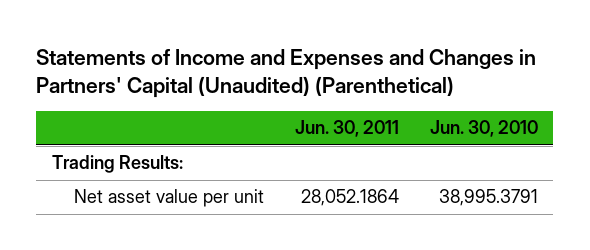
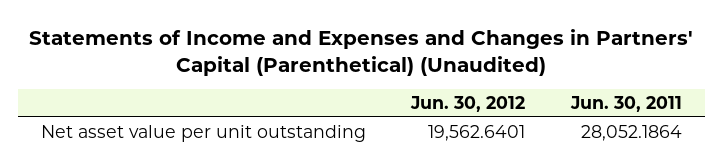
- Statements of Income and Expenses and Changes in Partners' Capital (Unaudited) (Parenthetical)
+ Statements of Income and Expenses and Changes in Partners' Capital (Parenthetical) (Unaudited)
- | Jun. 30, 2011 | Jun. 30, 2010
+ | Jun. 30, 2012 | Jun. 30, 2011
- Trading Results:
- Net asset value per unit | 28,052.1864 | 38,995.3791
+ Net asset value per unit outstanding | 19,562.6401 | 28,052.1864

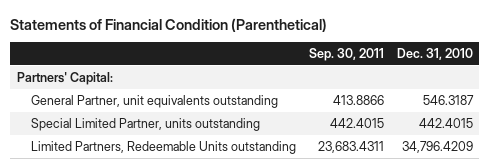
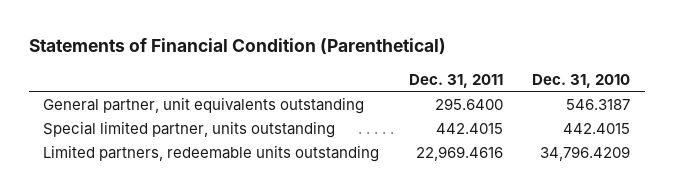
- | Sep. 30, 2011 | Dec. 31, 2010
+ | Dec. 31, 2011 | Dec. 31, 2010
- Partners' Capital:
- General Partner, unit equivalents outstanding | 413.8866 | 546.3187
- Special Limited Partner, units outstanding | 442.4015 | 442.4015
- Limited Partners, Redeemable Units outstanding | 23,683.4311 | 34,796.4209
+ General partner, unit equivalents outstanding | 295.6400 | 546.3187
+ Special limited partner, units outstanding | 442.4015 | 442.4015
+ Limited partners, redeemable units outstanding | 22,969.4616 | 34,796.4209

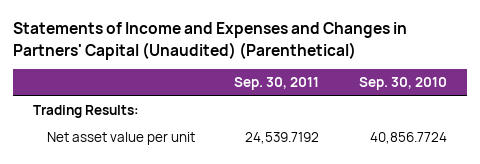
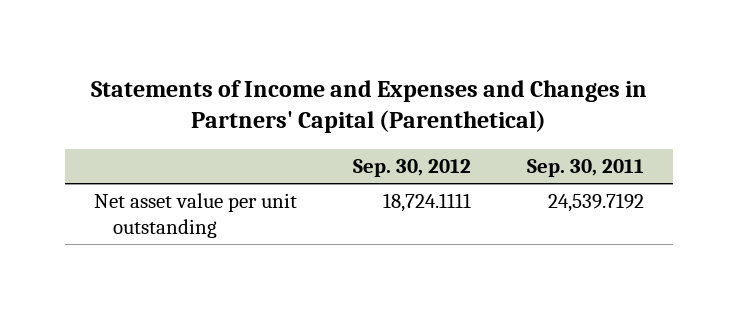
- Statements of Income and Expenses and Changes in Partners' Capital (Unaudited) (Parenthetical)
+ Statements of Income and Expenses and Changes in Partners' Capital (Parenthetical)
- | Sep. 30, 2011 | Sep. 30, 2010
+ | Sep. 30, 2012 | Sep. 30, 2011
- Trading Results:
- Net asset value per unit | 24,539.7192 | 40,856.7724
+ Net asset value per unit outstanding | 18,724.1111 | 24,539.7192

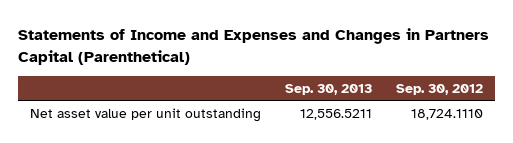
- Statements of Income and Expenses and Changes in Partners' Capital (Parenthetical)
+ Statements of Income and Expenses and Changes in Partners Capital (Parenthetical)
- | Sep. 30, 2012 | Sep. 30, 2011
+ | Sep. 30, 2013 | Sep. 30, 2012
- Net asset value per unit outstanding | 18,724.1111 | 24,539.7192
+ Net asset value per unit outstanding | 12,556.5211 | 18,724.1110

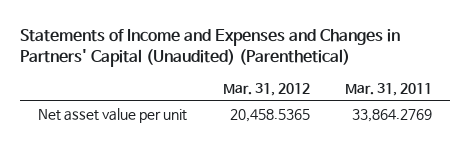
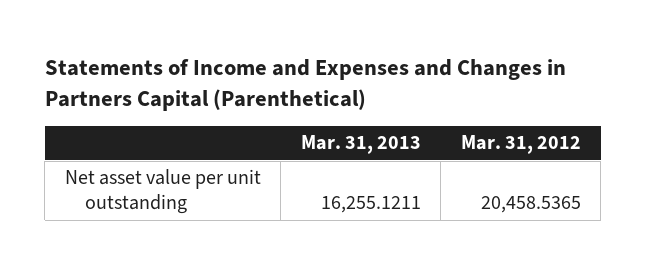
- Statements of Income and Expenses and Changes in Partners' Capital (Unaudited) (Parenthetical)
+ Statements of Income and Expenses and Changes in Partners Capital (Parenthetical)
- | Mar. 31, 2012 | Mar. 31, 2011
+ | Mar. 31, 2013 | Mar. 31, 2012
- Net asset value per unit | 20,458.5365 | 33,864.2769
+ Net asset value per unit outstanding | 16,255.1211 | 20,458.5365

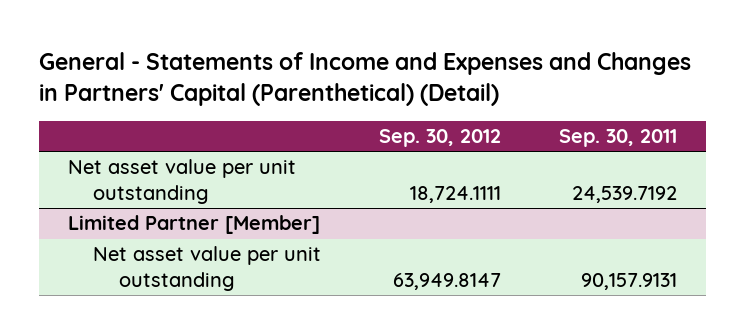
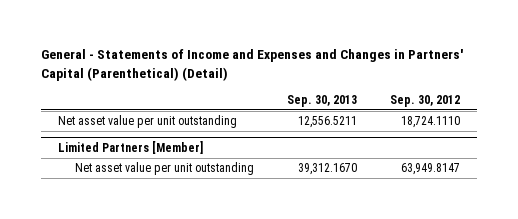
- | Sep. 30, 2012 | Sep. 30, 2011
+ | Sep. 30, 2013 | Sep. 30, 2012
- Net asset value per unit outstanding | 18,724.1111 | 24,539.7192
- Limited Partner [Member]
+ Net asset value per unit outstanding | 12,556.5211 | 18,724.1110
+ Limited Partners [Member]

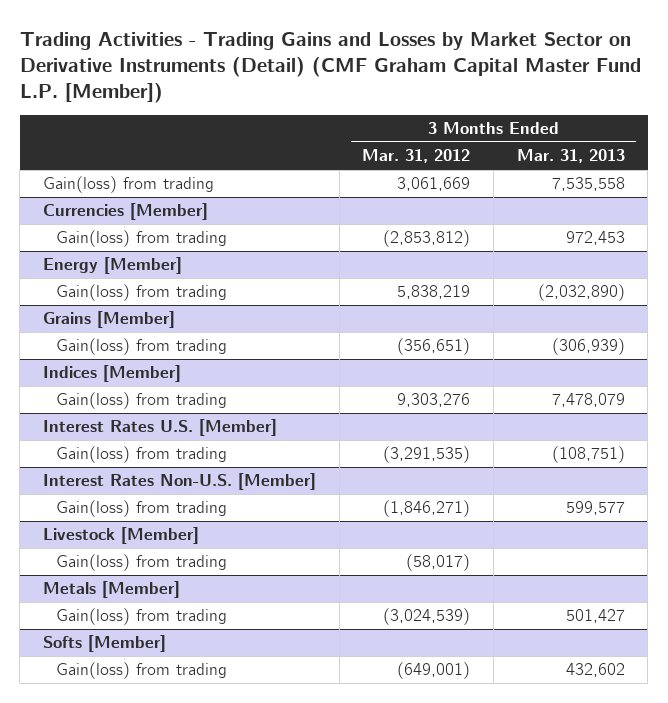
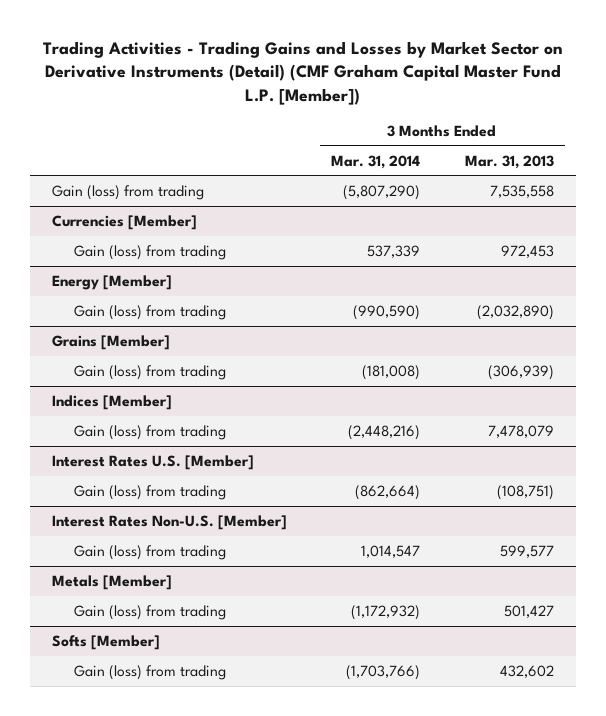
- | 3 Months Ended Mar. 31, 2012 | 3 Months Ended Mar. 31, 2013
+ | 3 Months Ended Mar. 31, 2014 | 3 Months Ended Mar. 31, 2013
- Gain(loss) from trading | 3,061,669 | 7,535,558
+ Gain (loss) from trading | (5,807,290) | 7,535,558
@ Currencies [Member]
- Gain(loss) from trading | (2,853,812) | 972,453
+ Gain (loss) from trading | 537,339 | 972,453
@ Energy [Member]
- Gain(loss) from trading | 5,838,219 | (2,032,890)
+ Gain (loss) from trading | (990,590) | (2,032,890)
@ Grains [Member]
- Gain(loss) from trading | (356,651) | (306,939)
+ Gain (loss) from trading | (181,008) | (306,939)
@ Indices [Member]
- Gain(loss) from trading | 9,303,276 | 7,478,079
+ Gain (loss) from trading | (2,448,216) | 7,478,079
@ Interest Rates U.S. [Member]
- Gain(loss) from trading | (3,291,535) | (108,751)
+ Gain (loss) from trading | (862,664) | (108,751)
@ Interest Rates Non-U.S. [Member]
- Gain(loss) from trading | (1,846,271) | 599,577
- Livestock [Member]
- Gain(loss) from trading | (58,017) |
@ Interest Rates Non-U.S. [Member]
+ Gain (loss) from trading | 1,014,547 | 599,577
@ Metals [Member]
- Gain(loss) from trading | (3,024,539) | 501,427
+ Gain (loss) from trading | (1,172,932) | 501,427
@ Softs [Member]
- Gain(loss) from trading | (649,001) | 432,602
+ Gain (loss) from trading | (1,703,766) | 432,602

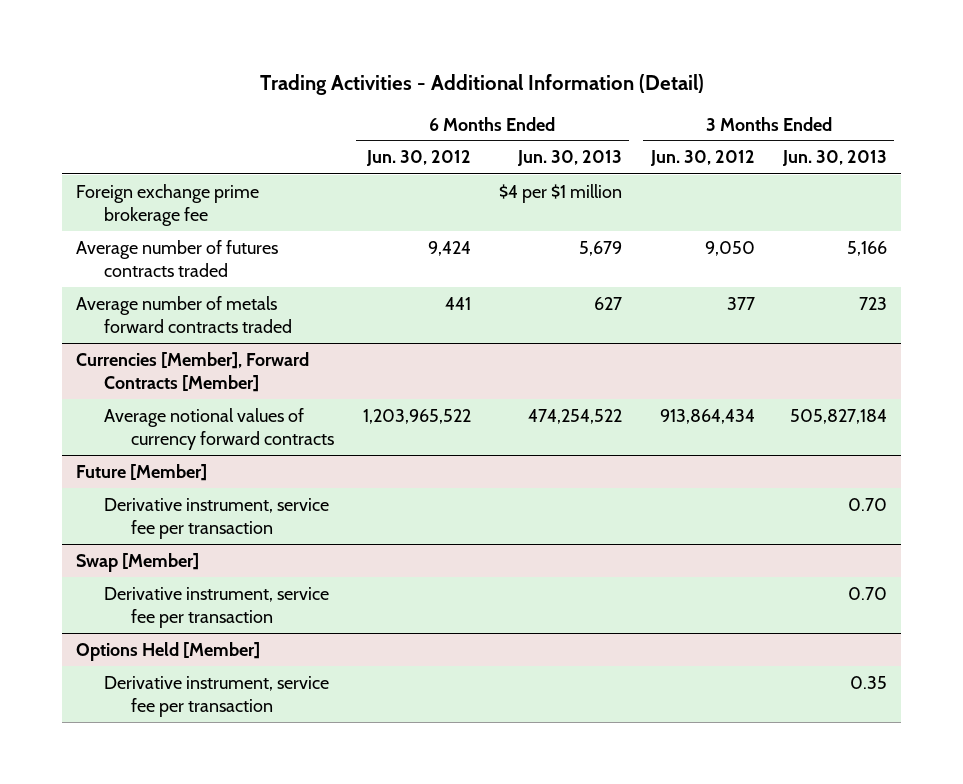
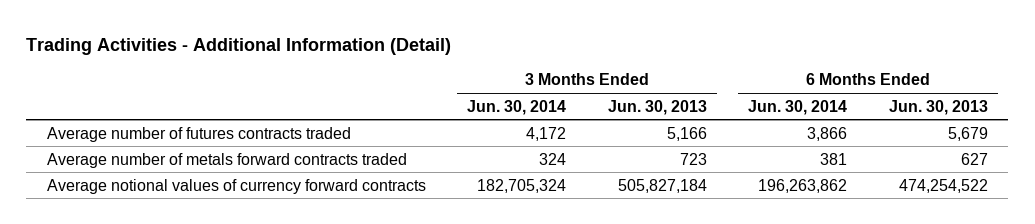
- | 6 Months Ended Jun. 30, 2012 | 6 Months Ended Jun. 30, 2013 | 3 Months Ended Jun. 30, 2012 | 3 Months Ended Jun. 30, 2013
+ | 3 Months Ended Jun. 30, 2014 | 3 Months Ended Jun. 30, 2013 | 6 Months Ended Jun. 30, 2014 | 6 Months Ended Jun. 30, 2013
- Foreign exchange prime brokerage fee | | $4 per $1 million | |
- Currencies [Member], Forward Contracts [Member]
- Future [Member]
- Derivative instrument, service fee per transaction | | | | 0.70
- Swap [Member]
- Derivative instrument, service fee per transaction | | | | 0.70
- Options Held [Member]
- Derivative instrument, service fee per transaction | | | | 0.35

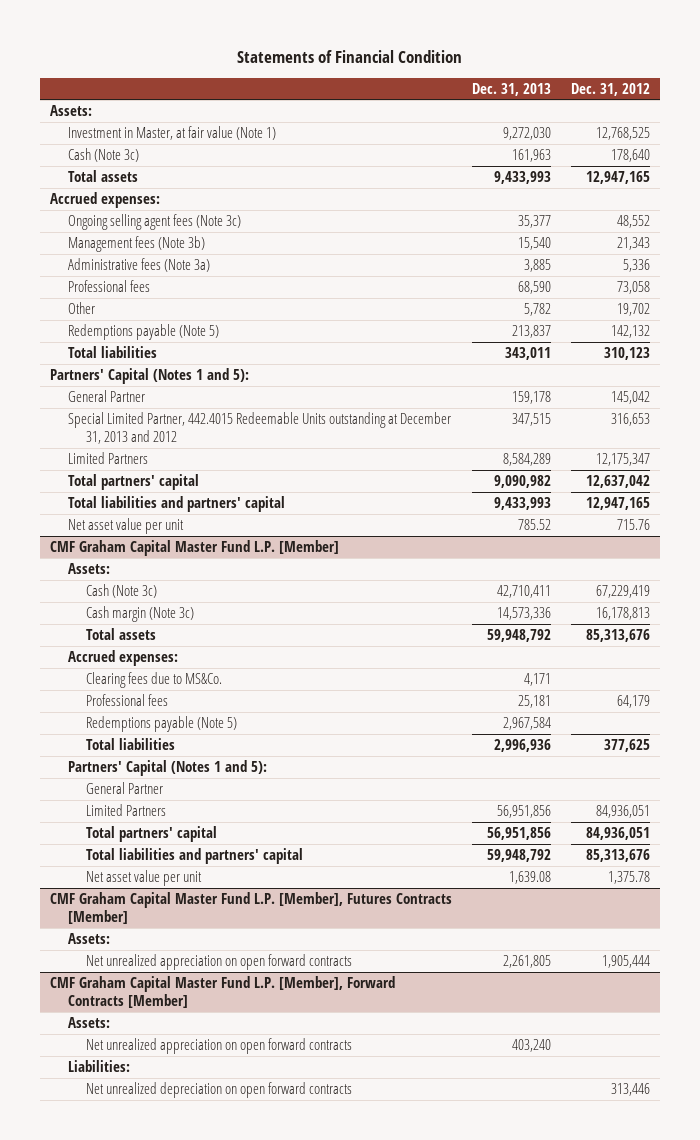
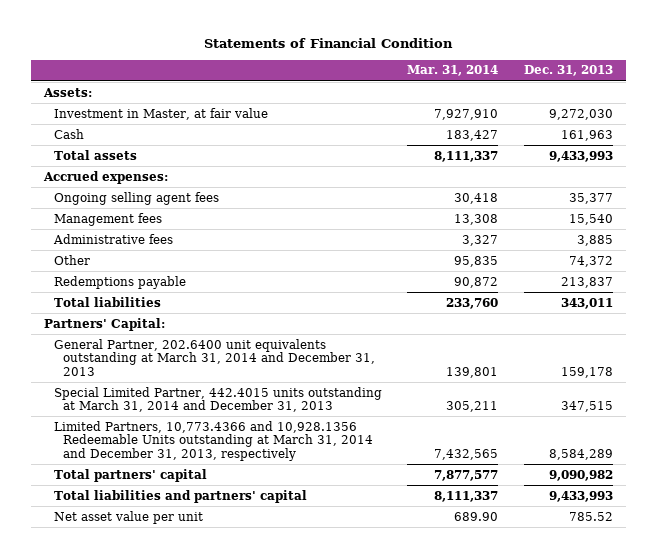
- | Dec. 31, 2013 | Dec. 31, 2012
+ | Mar. 31, 2014 | Dec. 31, 2013
- Investment in Master, at fair value (Note 1) | 9,272,030 | 12,768,525
- Cash (Note 3c) | 161,963 | 178,640
+ Investment in Master, at fair value | 7,927,910 | 9,272,030
+ Cash | 183,427 | 161,963
- Ongoing selling agent fees (Note 3c) | 35,377 | 48,552
- Management fees (Note 3b) | 15,540 | 21,343
- Administrative fees (Note 3a) | 3,885 | 5,336
- Professional fees | 68,590 | 73,058
- Other | 5,782 | 19,702
- Redemptions payable (Note 5) | 213,837 | 142,132
+ Ongoing selling agent fees | 30,418 | 35,377
+ Management fees | 13,308 | 15,540
+ Administrative fees | 3,327 | 3,885
+ Other | 95,835 | 74,372
+ Redemptions payable | 90,872 | 213,837
- Partners' Capital (Notes 1 and 5):
- General Partner | 159,178 | 145,042
- Special Limited Partner, 442.4015 Redeemable Units outstanding at December 31, 2013 and 2012 | 347,515 | 316,653
- Limited Partners | 8,584,289 | 12,175,347
+ Partners' Capital:
+ General Partner, 202.6400 unit equivalents outstanding at March 31, 2014 and December 31, 2013 | 139,801 | 159,178
+ Special Limited Partner, 442.4015 units outstanding at March 31, 2014 and December 31, 2013 | 305,211 | 347,515
+ Limited Partners, 10,773.4366 and 10,928.1356 Redeemable Units outstanding at March 31, 2014 and December 31, 2013, respectively | 7,432,565 | 8,584,289
- CMF Graham Capital Master Fund L.P. [Member]
- Assets:
- Cash (Note 3c) | 42,710,411 | 67,229,419
- Cash margin (Note 3c) | 14,573,336 | 16,178,813
- Total assets | 59,948,792 | 85,313,676
- Accrued expenses:
- Clearing fees due to MS&Co. | 4,171 |
- Professional fees | 25,181 | 64,179
- Redemptions payable (Note 5) | 2,967,584 |
- Total liabilities | 2,996,936 | 377,625
- Partners' Capital (Notes 1 and 5):
- General Partner
- Limited Partners | 56,951,856 | 84,936,051
- Total partners' capital | 56,951,856 | 84,936,051
- Total liabilities and partners' capital | 59,948,792 | 85,313,676
- Net asset value per unit | 1,639.08 | 1,375.78
- CMF Graham Capital Master Fund L.P. [Member], Futures Contracts [Member]
- Assets:
- Net unrealized appreciation on open forward contracts | 2,261,805 | 1,905,444
- CMF Graham Capital Master Fund L.P. [Member], Forward Contracts [Member]
- Assets:
- Net unrealized appreciation on open forward contracts | 403,240 |
- Liabilities:
- Net unrealized depreciation on open forward contracts | | 313,446

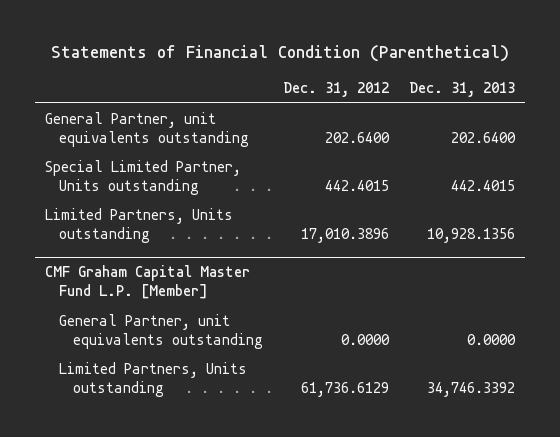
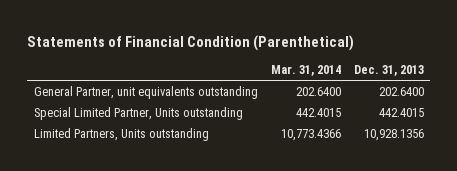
- | Dec. 31, 2012 | Dec. 31, 2013
+ | Mar. 31, 2014 | Dec. 31, 2013
- CMF Graham Capital Master Fund L.P. [Member]
- General Partner, unit equivalents outstanding | 0.0000 | 0.0000
- Limited Partners, Units outstanding | 61,736.6129 | 34,746.3392

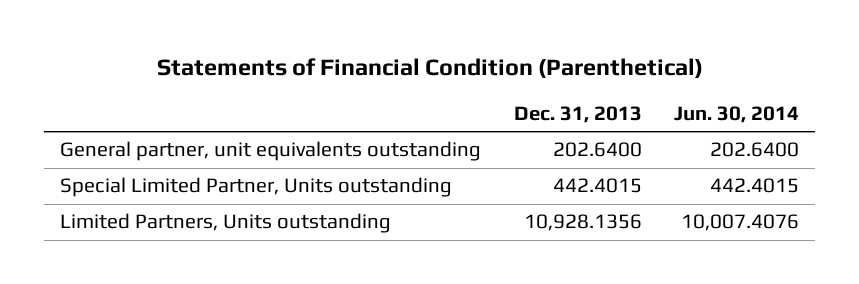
- | Mar. 31, 2014 | Dec. 31, 2013
+ | Dec. 31, 2013 | Jun. 30, 2014
- General Partner, unit equivalents outstanding | 202.6400 | 202.6400
+ General partner, unit equivalents outstanding | 202.6400 | 202.6400

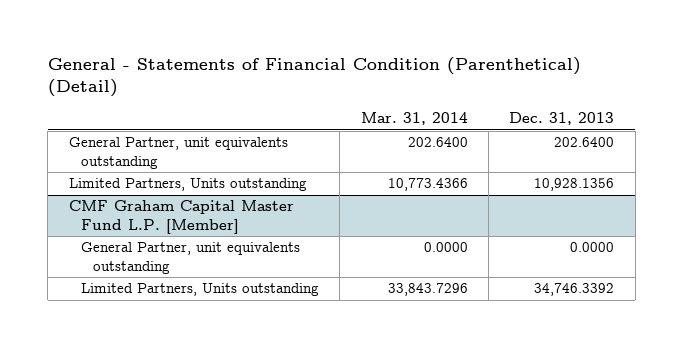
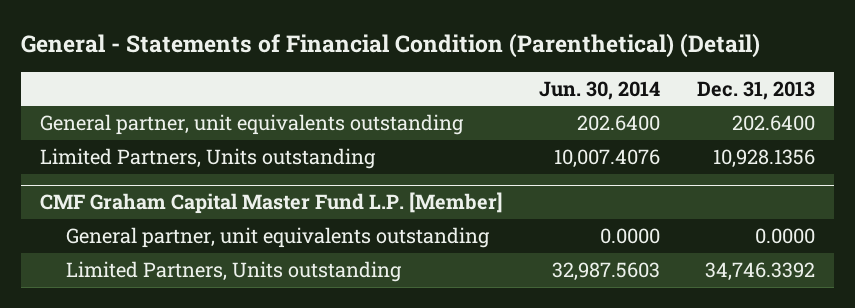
- | Mar. 31, 2014 | Dec. 31, 2013
+ | Jun. 30, 2014 | Dec. 31, 2013
- General Partner, unit equivalents outstanding | 202.6400 | 202.6400
+ General partner, unit equivalents outstanding | 202.6400 | 202.6400
@ CMF Graham Capital Master Fund L.P. [Member]
- General Partner, unit equivalents outstanding | 0.0000 | 0.0000
+ General partner, unit equivalents outstanding | 0.0000 | 0.0000

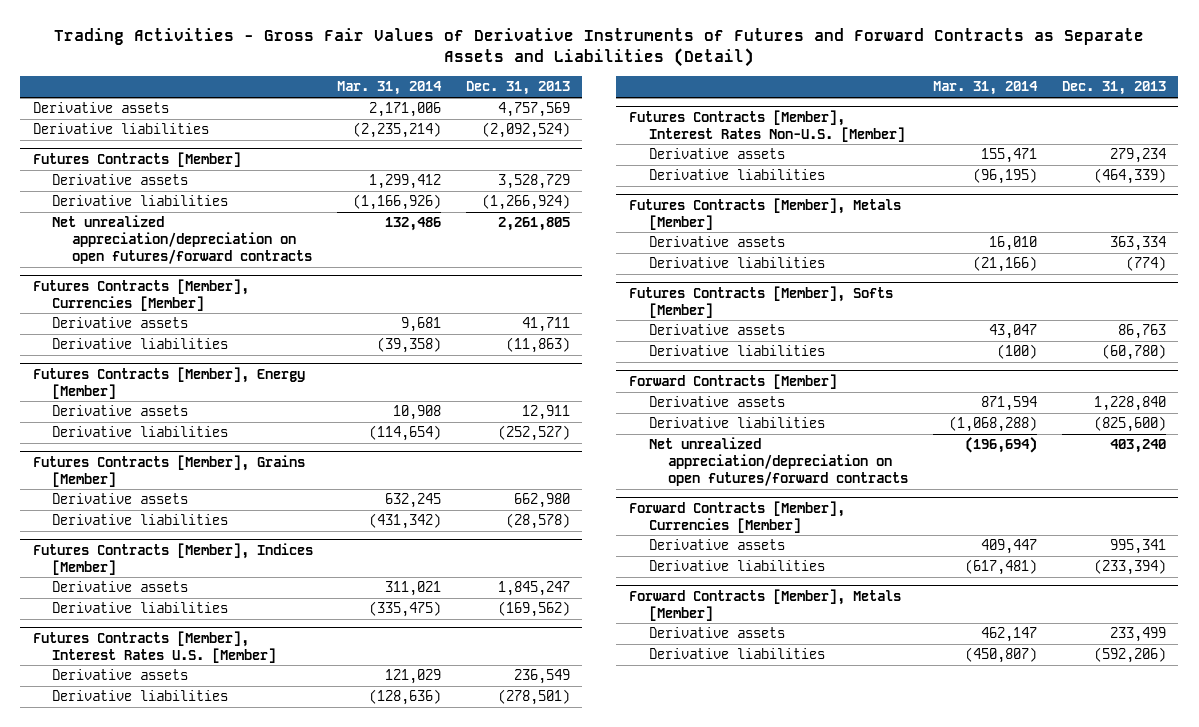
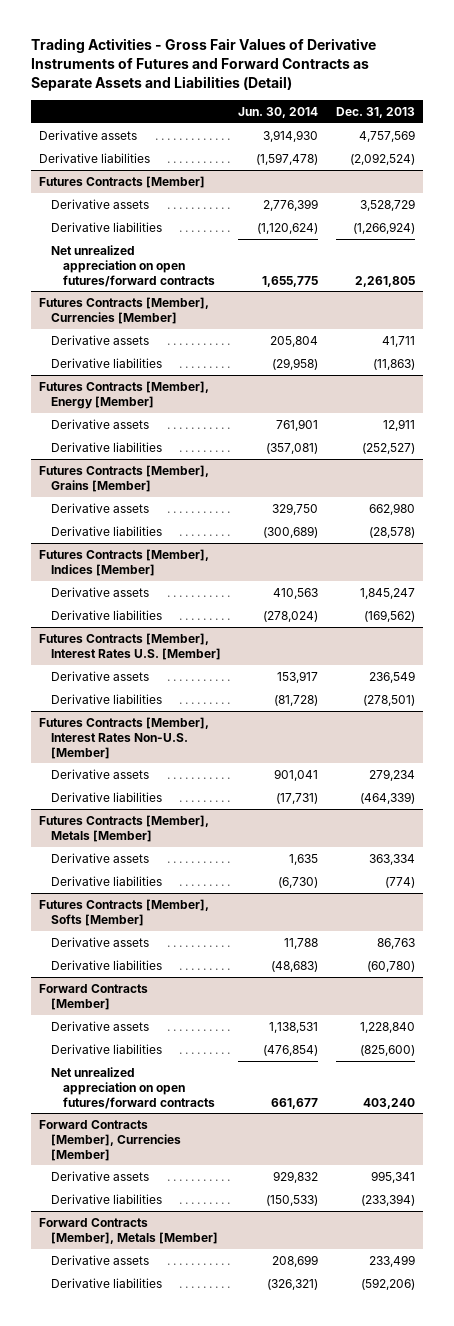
- | Mar. 31, 2014 | Dec. 31, 2013
+ | Jun. 30, 2014 | Dec. 31, 2013
@ Futures Contracts [Member]
- Net unrealized appreciation/depreciation on open futures/forward contracts | 132,486 | 2,261,805
+ Net unrealized appreciation on open futures/forward contracts | 1,655,775 | 2,261,805
@ Forward Contracts [Member]
- Net unrealized appreciation/depreciation on open futures/forward contracts | (196,694) | 403,240
+ Net unrealized appreciation on open futures/forward contracts | 661,677 | 403,240

